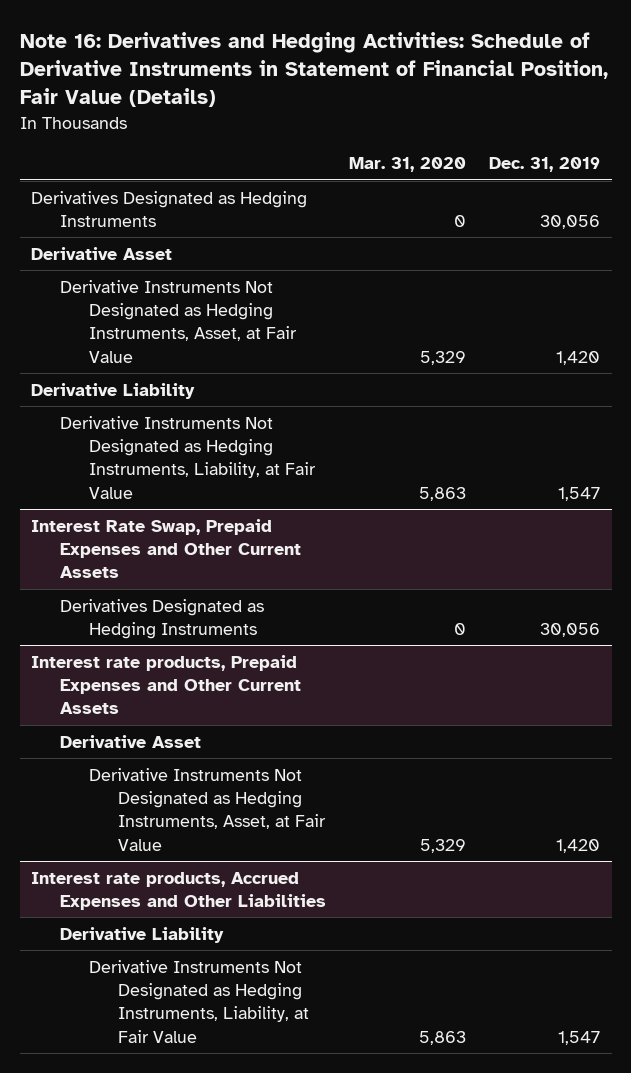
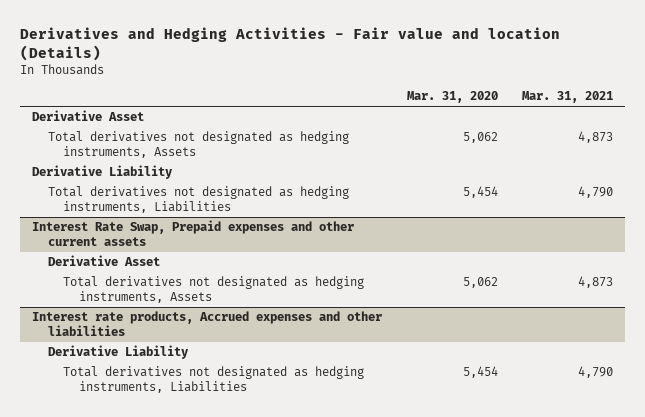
- Note 16: Derivatives and Hedging Activities: Schedule of Derivative Instruments in Statement of Financial Position, Fair Value (Details)
+ Derivatives and Hedging Activities - Fair value and location (Details)
- | Mar. 31, 2020 | Dec. 31, 2019
+ | Mar. 31, 2020 | Mar. 31, 2021
- Derivatives Designated as Hedging Instruments | 0 | 30,056
- Derivative Instruments Not Designated as Hedging Instruments, Asset, at Fair Value | 5,329 | 1,420
+ Total derivatives not designated as hedging instruments, Assets | 5,062 | 4,873
- Derivative Instruments Not Designated as Hedging Instruments, Liability, at Fair Value | 5,863 | 1,547
- Interest Rate Swap, Prepaid Expenses and Other Current Assets
- Derivatives Designated as Hedging Instruments | 0 | 30,056
- Interest rate products, Prepaid Expenses and Other Current Assets
+ Total derivatives not designated as hedging instruments, Liabilities | 5,454 | 4,790
+ Interest Rate Swap, Prepaid expenses and other current assets
- Derivative Instruments Not Designated as Hedging Instruments, Asset, at Fair Value | 5,329 | 1,420
- Interest rate products, Accrued Expenses and Other Liabilities
+ Total derivatives not designated as hedging instruments, Assets | 5,062 | 4,873
+ Interest rate products, Accrued expenses and other liabilities
- Derivative Instruments Not Designated as Hedging Instruments, Liability, at Fair Value | 5,863 | 1,547
+ Total derivatives not designated as hedging instruments, Liabilities | 5,454 | 4,790

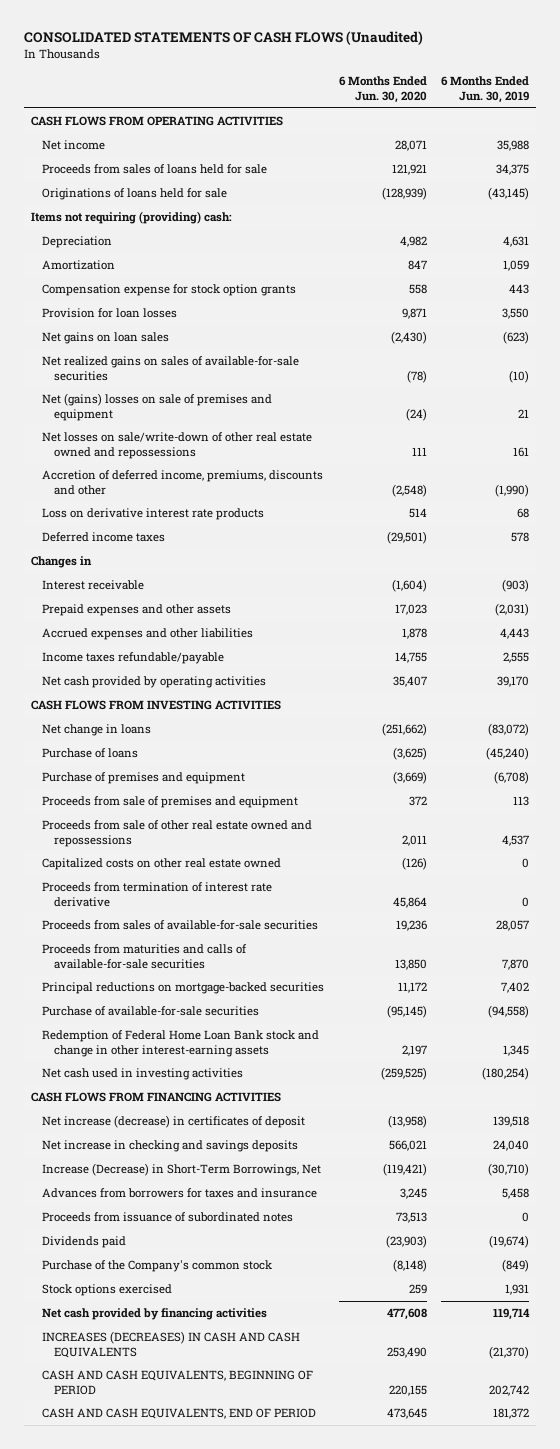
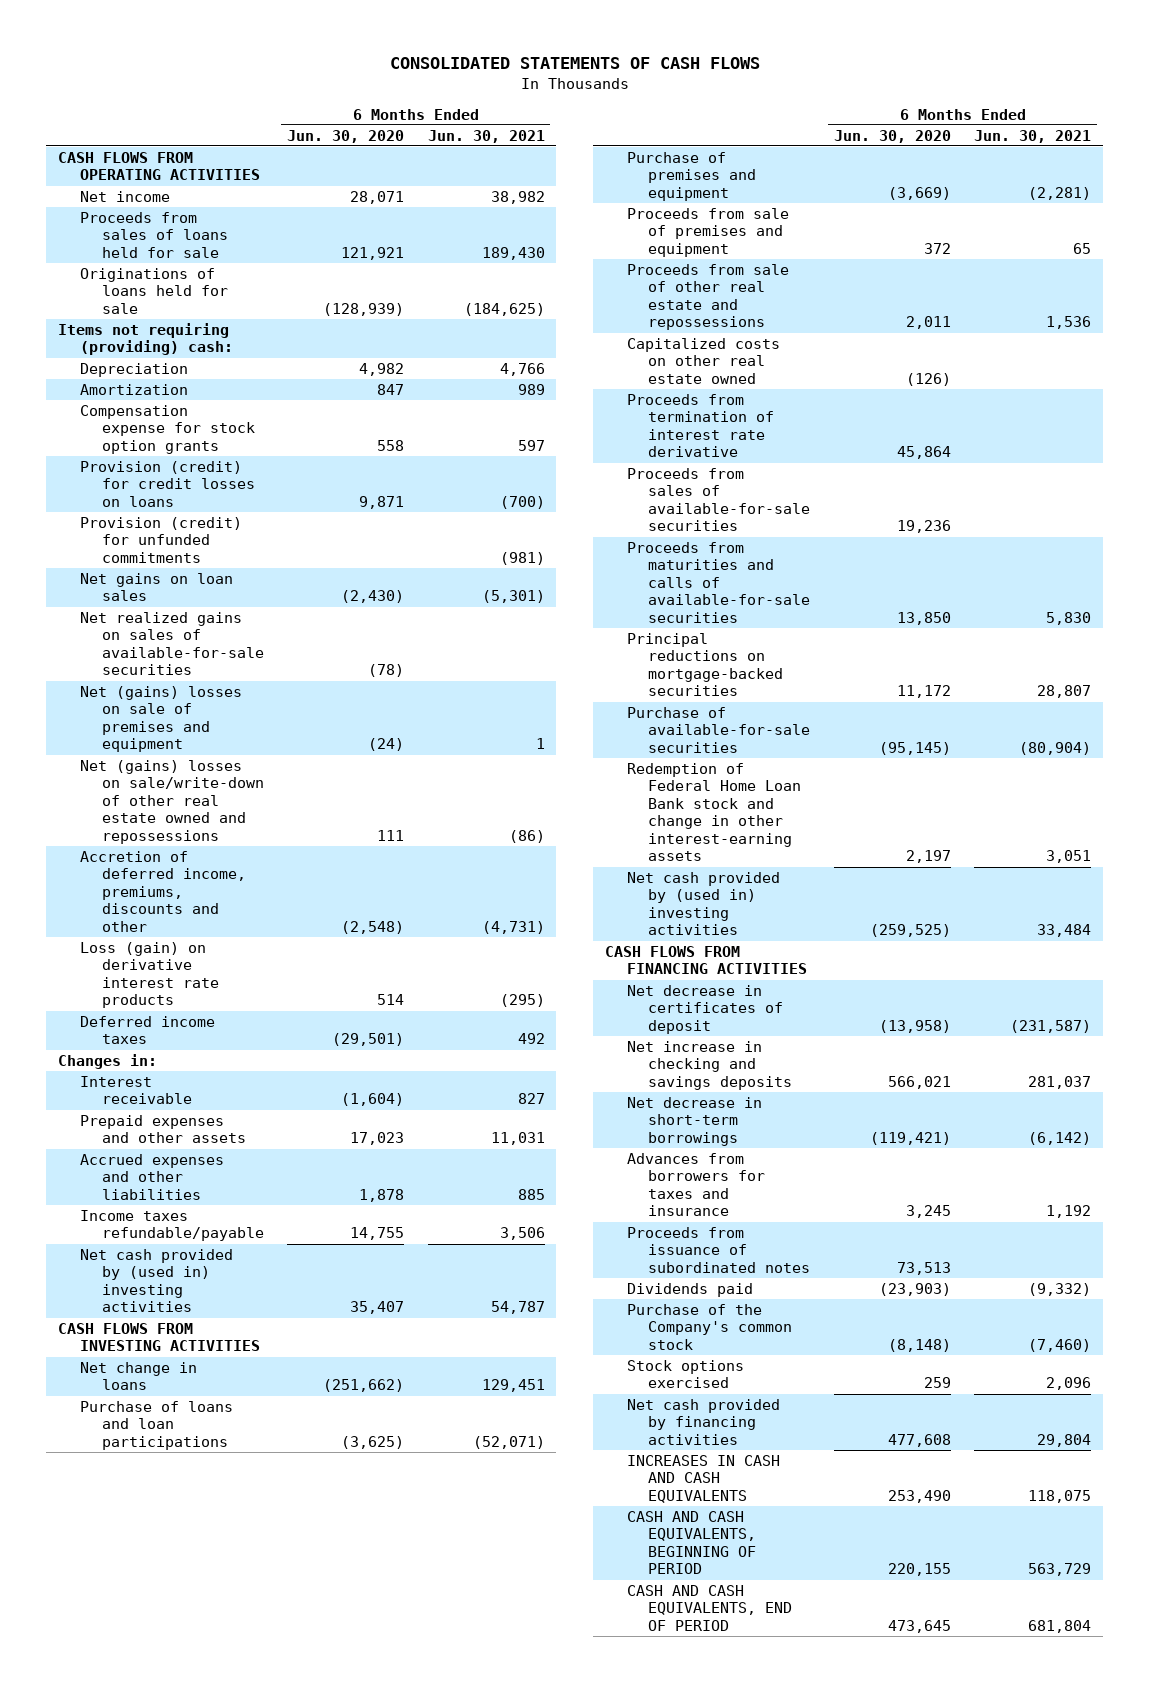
- CONSOLIDATED STATEMENTS OF CASH FLOWS (Unaudited)
+ CONSOLIDATED STATEMENTS OF CASH FLOWS
- | 6 Months Ended Jun. 30, 2020 | 6 Months Ended Jun. 30, 2019
+ | 6 Months Ended Jun. 30, 2020 | 6 Months Ended Jun. 30, 2021
- Provision for loan losses | 9,871 | 3,550
+ Provision (credit) for credit losses on loans | 9,871 | (700)
+ Provision (credit) for unfunded commitments | | (981)
- Net losses on sale/write-down of other real estate owned and repossessions | 111 | 161
+ Net (gains) losses on sale/write-down of other real estate owned and repossessions | 111 | (86)
- Loss on derivative interest rate products | 514 | 68
+ Loss (gain) on derivative interest rate products | 514 | (295)
- Changes in
+ Changes in:
- Net cash provided by operating activities | 35,407 | 39,170
+ Net cash provided by (used in) investing activities | 35,407 | 54,787
- Purchase of loans | (3,625) | (45,240)
+ Purchase of loans and loan participations | (3,625) | (52,071)
- Proceeds from sale of other real estate owned and repossessions | 2,011 | 4,537
+ Proceeds from sale of other real estate and repossessions | 2,011 | 1,536
- Net cash used in investing activities | (259,525) | (180,254)
+ Net cash provided by (used in) investing activities | (259,525) | 33,484
- Net increase (decrease) in certificates of deposit | (13,958) | 139,518
+ Net decrease in certificates of deposit | (13,958) | (231,587)
- Increase (Decrease) in Short-Term Borrowings, Net | (119,421) | (30,710)
+ Net decrease in short-term borrowings | (119,421) | (6,142)
- INCREASES (DECREASES) IN CASH AND CASH EQUIVALENTS | 253,490 | (21,370)
+ INCREASES IN CASH AND CASH EQUIVALENTS | 253,490 | 118,075

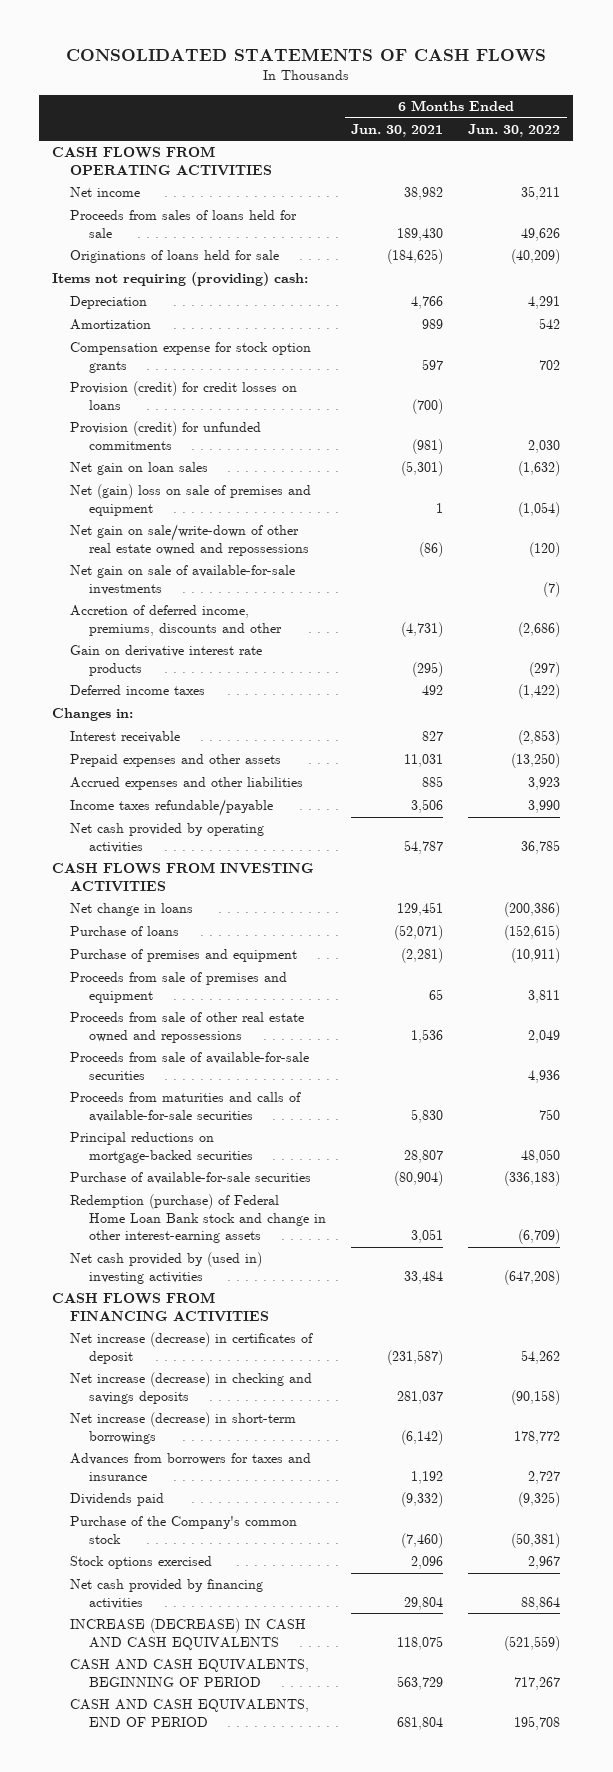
- | 6 Months Ended Jun. 30, 2020 | 6 Months Ended Jun. 30, 2021
+ | 6 Months Ended Jun. 30, 2021 | 6 Months Ended Jun. 30, 2022
- Net gains on loan sales | (2,430) | (5,301)
- Net realized gains on sales of available-for-sale securities | (78) |
- Net (gains) losses on sale of premises and equipment | (24) | 1
- Net (gains) losses on sale/write-down of other real estate owned and repossessions | 111 | (86)
+ Net gain on loan sales | (5,301) | (1,632)
+ Net (gain) loss on sale of premises and equipment | 1 | (1,054)
+ Net gain on sale/write-down of other real estate owned and repossessions | (86) | (120)
+ Net gain on sale of available-for-sale investments | | (7)
- Loss (gain) on derivative interest rate products | 514 | (295)
+ Gain on derivative interest rate products | (295) | (297)
- Net cash provided by (used in) investing activities | 35,407 | 54,787
+ Net cash provided by operating activities | 54,787 | 36,785
- Purchase of loans and loan participations | (3,625) | (52,071)
+ Purchase of loans | (52,071) | (152,615)
- Proceeds from sale of other real estate and repossessions | 2,011 | 1,536
- Capitalized costs on other real estate owned | (126) |
- Proceeds from termination of interest rate derivative | 45,864 |
- Proceeds from sales of available-for-sale securities | 19,236 |
+ Proceeds from sale of other real estate owned and repossessions | 1,536 | 2,049
+ Proceeds from sale of available-for-sale securities | | 4,936
- Redemption of Federal Home Loan Bank stock and change in other interest-earning assets | 2,197 | 3,051
+ Redemption (purchase) of Federal Home Loan Bank stock and change in other interest-earning assets | 3,051 | (6,709)
- Net decrease in certificates of deposit | (13,958) | (231,587)
- Net increase in checking and savings deposits | 566,021 | 281,037
- Net decrease in short-term borrowings | (119,421) | (6,142)
+ Net increase (decrease) in certificates of deposit | (231,587) | 54,262
+ Net increase (decrease) in checking and savings deposits | 281,037 | (90,158)
+ Net increase (decrease) in short-term borrowings | (6,142) | 178,772
- Proceeds from issuance of subordinated notes | 73,513 |
- INCREASES IN CASH AND CASH EQUIVALENTS | 253,490 | 118,075
+ INCREASE (DECREASE) IN CASH AND CASH EQUIVALENTS | 118,075 | (521,559)

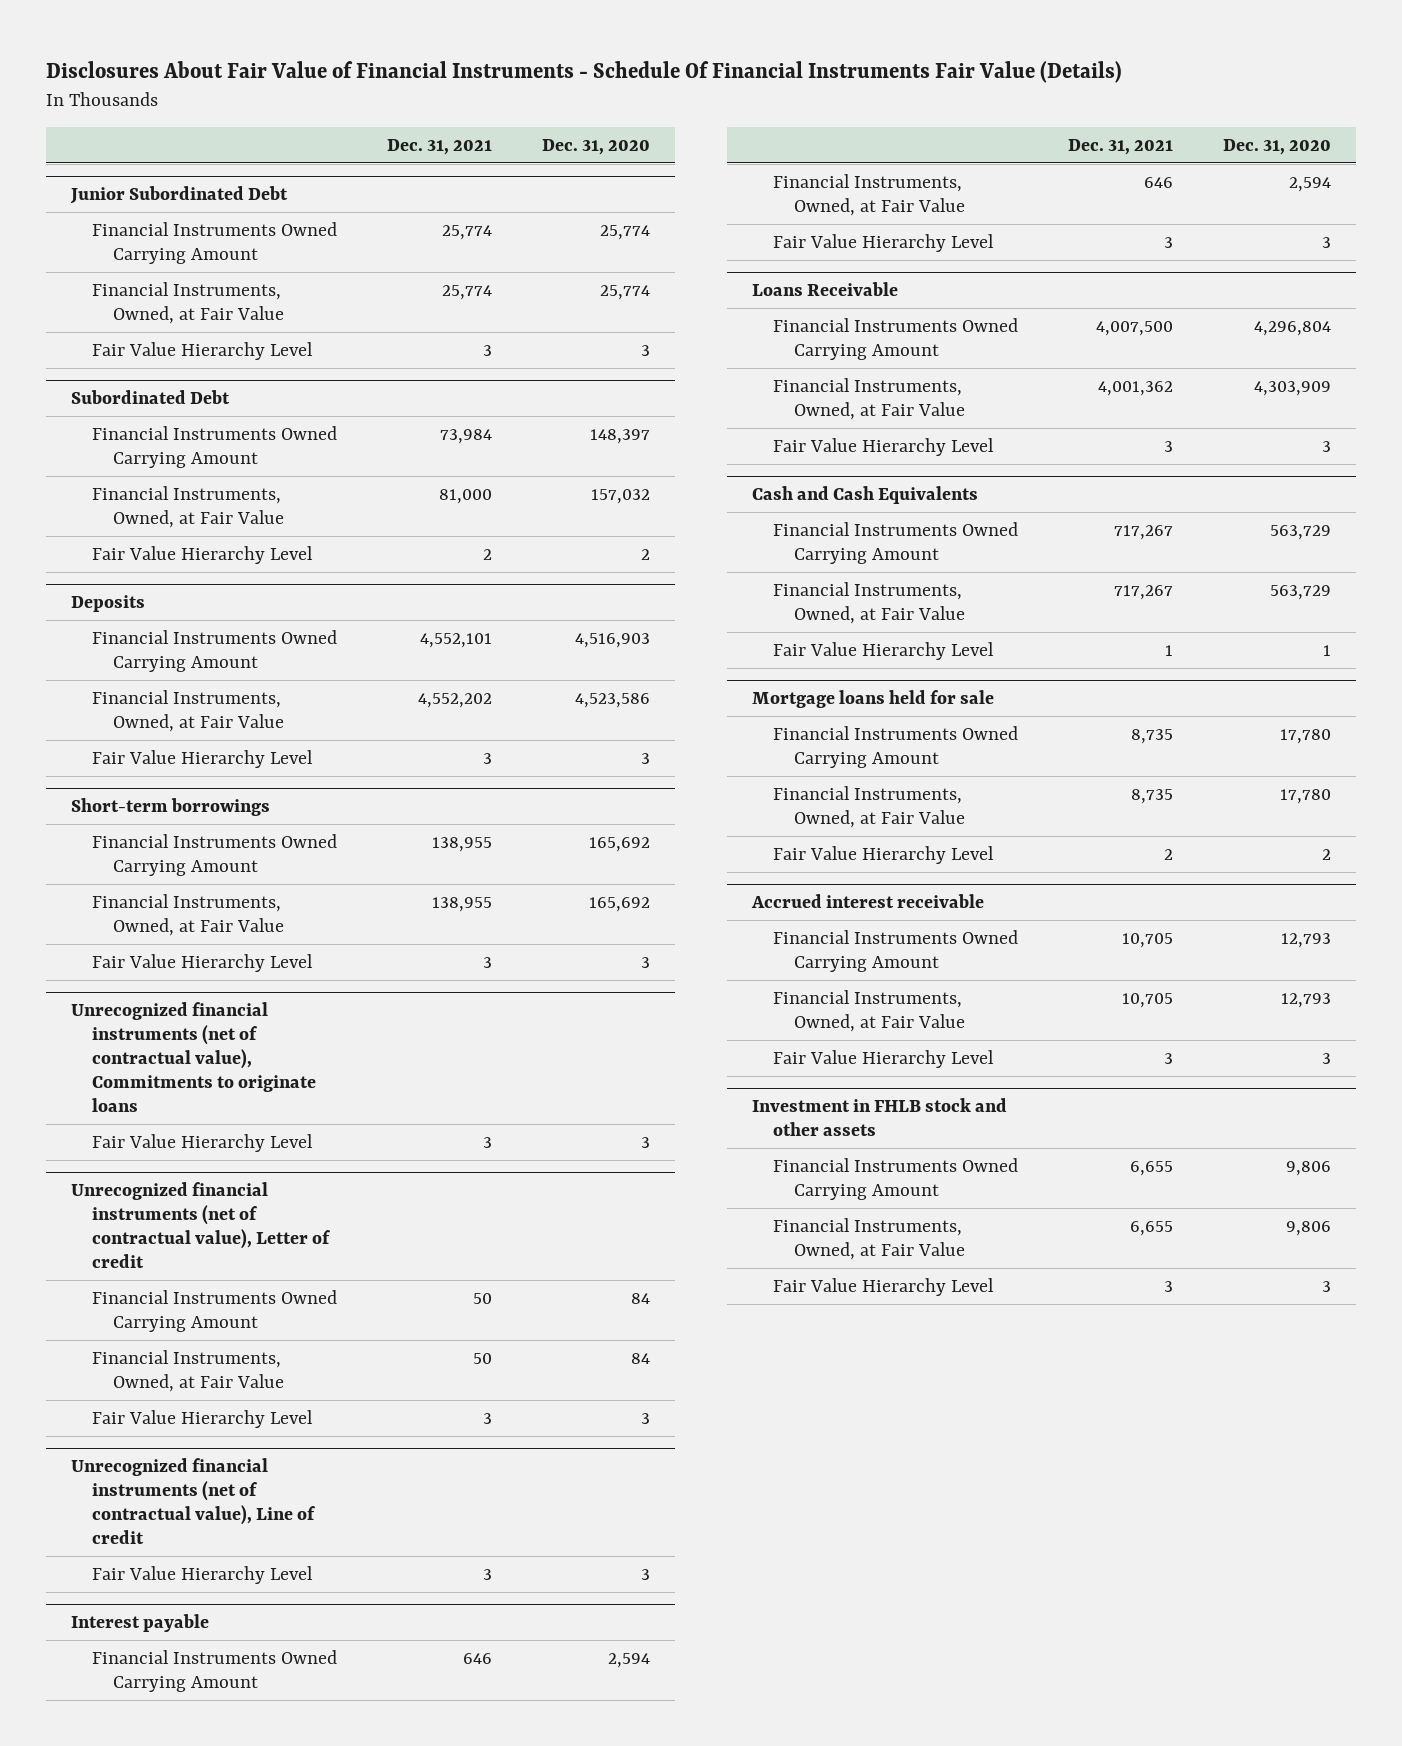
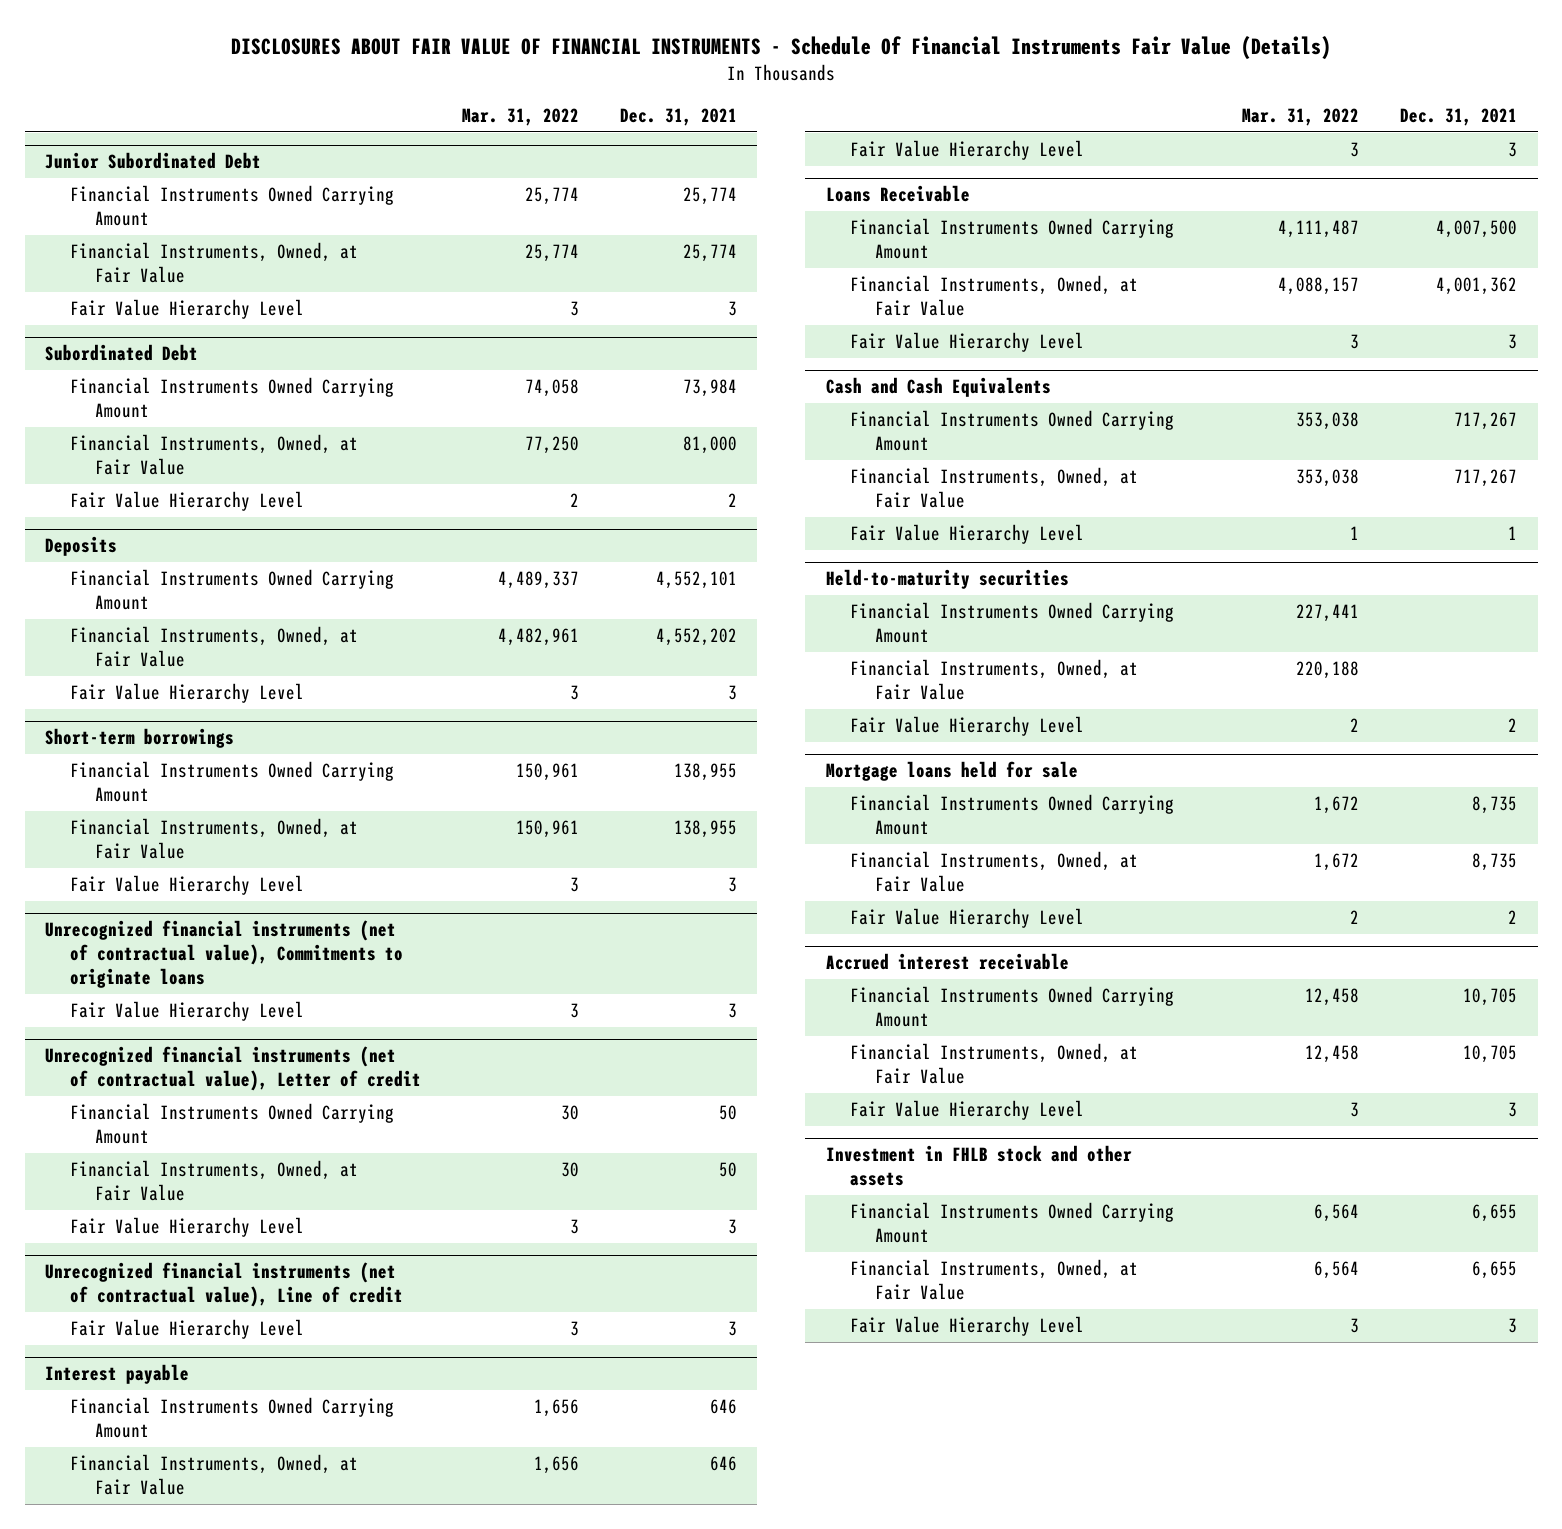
- Disclosures About Fair Value of Financial Instruments - Schedule Of Financial Instruments Fair Value (Details)
+ DISCLOSURES ABOUT FAIR VALUE OF FINANCIAL INSTRUMENTS - Schedule Of Financial Instruments Fair Value (Details)
- | Dec. 31, 2021 | Dec. 31, 2020
+ | Mar. 31, 2022 | Dec. 31, 2021
+ Held-to-maturity securities
+ Financial Instruments Owned Carrying Amount | 227,441 |
+ Financial Instruments, Owned, at Fair Value | 220,188 |
+ Fair Value Hierarchy Level | 2 | 2

